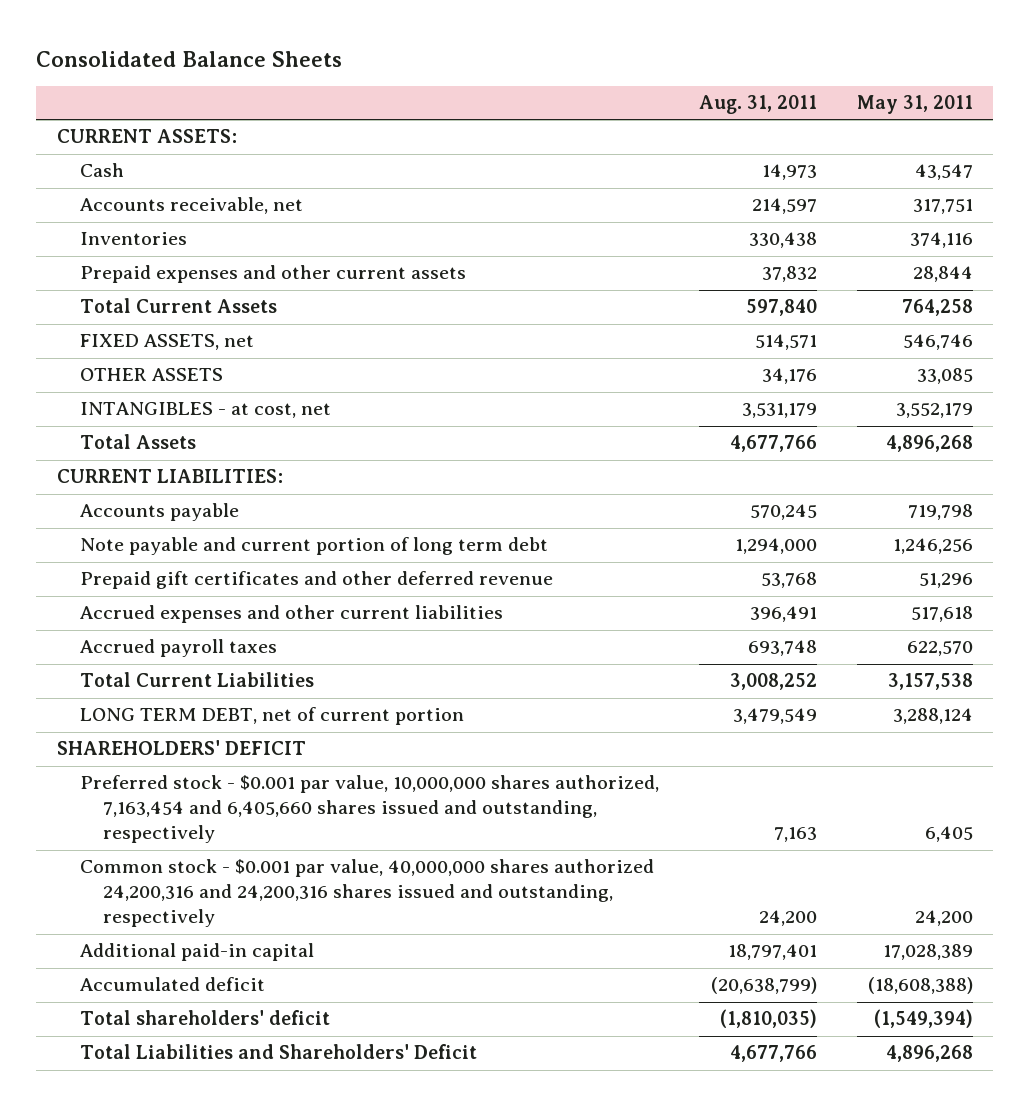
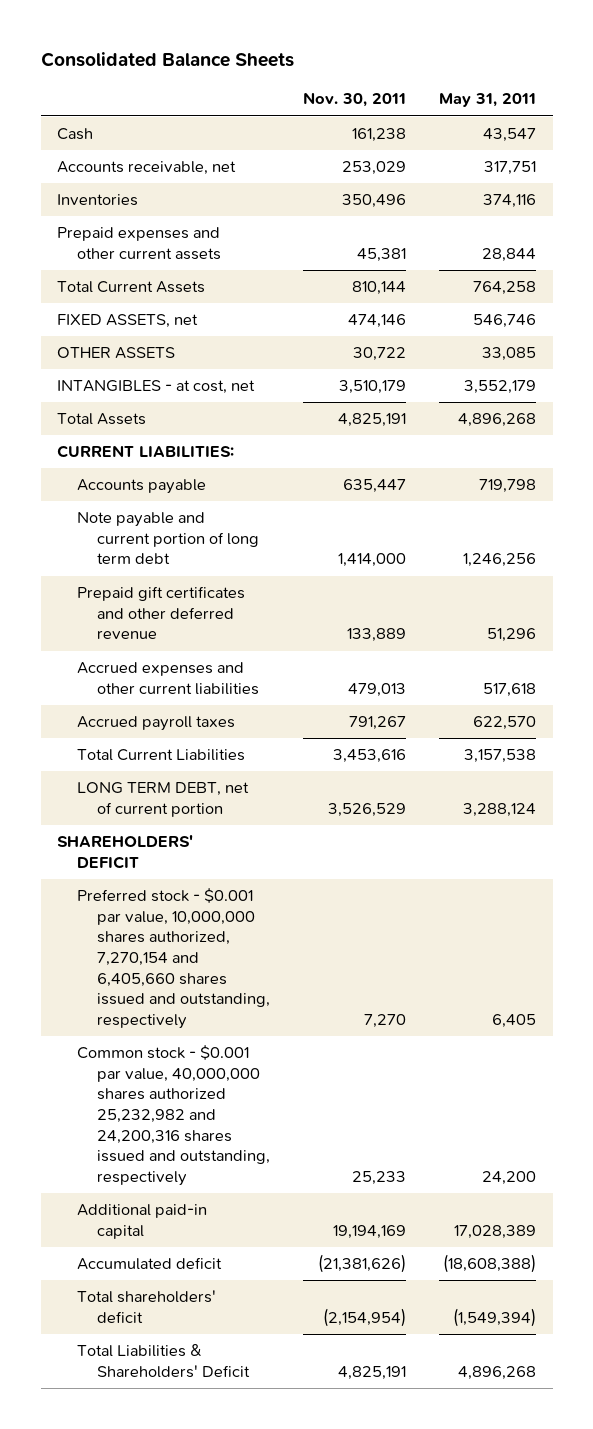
- | Aug. 31, 2011 | May 31, 2011
+ | Nov. 30, 2011 | May 31, 2011
- CURRENT ASSETS:
- Preferred stock - $0.001 par value, 10,000,000 shares authorized, 7,163,454 and 6,405,660 shares issued and outstanding, respectively | 7,163 | 6,405
- Common stock - $0.001 par value, 40,000,000 shares authorized 24,200,316 and 24,200,316 shares issued and outstanding, respectively | 24,200 | 24,200
+ Preferred stock - $0.001 par value, 10,000,000 shares authorized, 7,270,154 and 6,405,660 shares issued and outstanding, respectively | 7,270 | 6,405
+ Common stock - $0.001 par value, 40,000,000 shares authorized 25,232,982 and 24,200,316 shares issued and outstanding, respectively | 25,233 | 24,200
- Total Liabilities and Shareholders' Deficit | 4,677,766 | 4,896,268
+ Total Liabilities & Shareholders' Deficit | 4,825,191 | 4,896,268

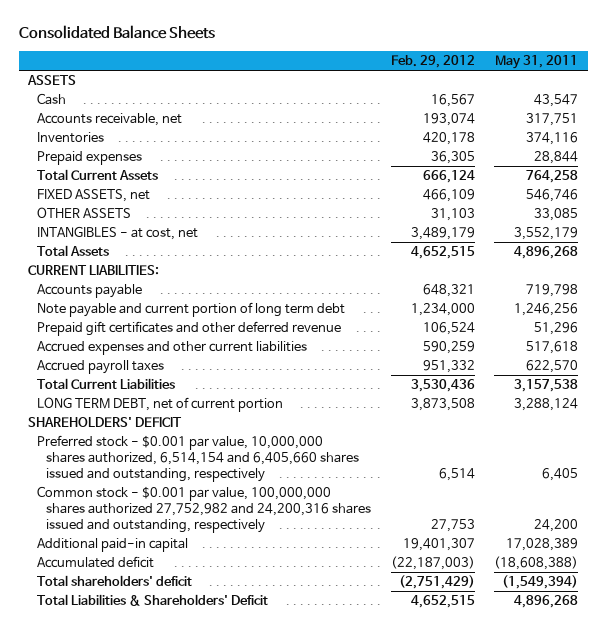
- | Nov. 30, 2011 | May 31, 2011
+ | Feb. 29, 2012 | May 31, 2011
+ ASSETS
- Prepaid expenses and other current assets | 45,381 | 28,844
+ Prepaid expenses | 36,305 | 28,844
- Preferred stock - $0.001 par value, 10,000,000 shares authorized, 7,270,154 and 6,405,660 shares issued and outstanding, respectively | 7,270 | 6,405
- Common stock - $0.001 par value, 40,000,000 shares authorized 25,232,982 and 24,200,316 shares issued and outstanding, respectively | 25,233 | 24,200
+ Preferred stock - $0.001 par value, 10,000,000 shares authorized, 6,514,154 and 6,405,660 shares issued and outstanding, respectively | 6,514 | 6,405
+ Common stock - $0.001 par value, 100,000,000 shares authorized 27,752,982 and 24,200,316 shares issued and outstanding, respectively | 27,753 | 24,200

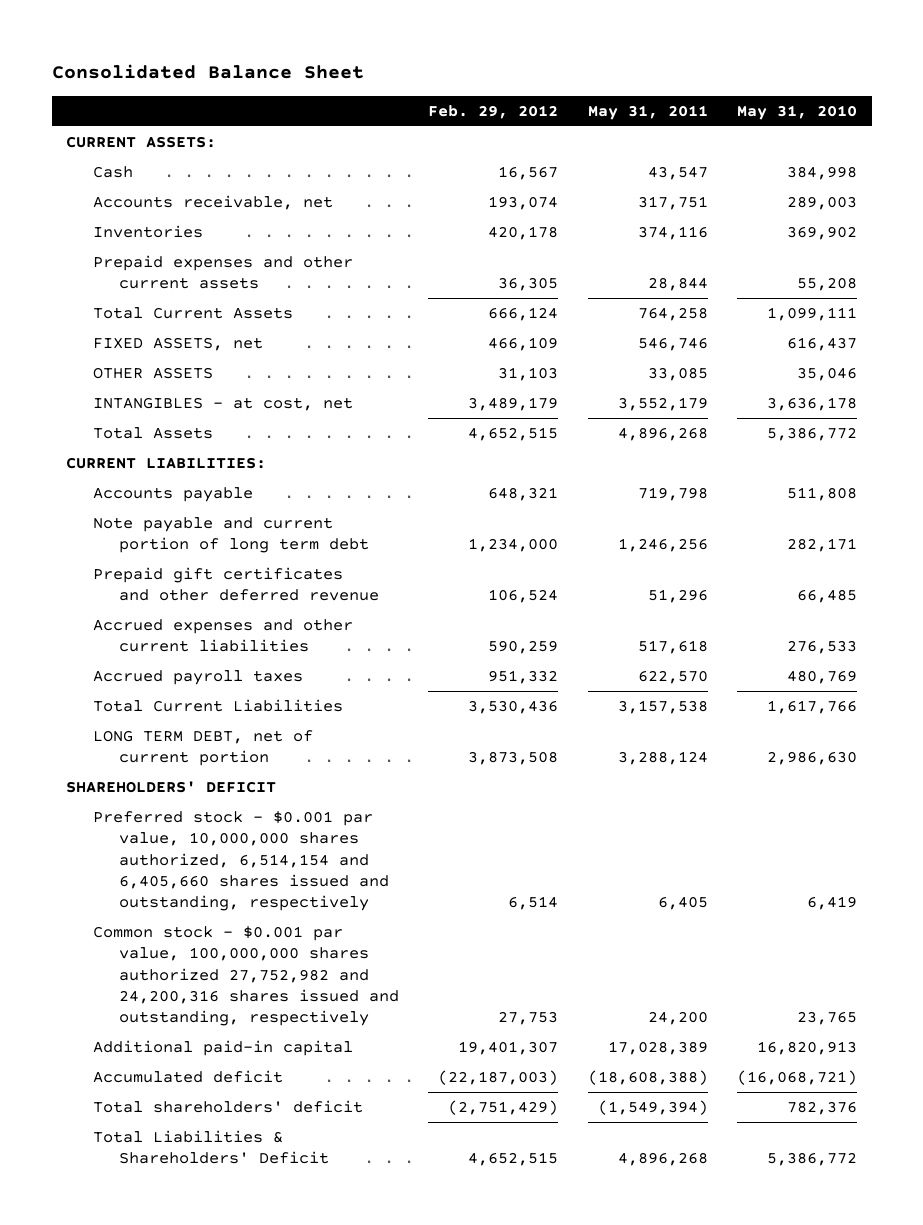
- Consolidated Balance Sheets
+ Consolidated Balance Sheet
- | Feb. 29, 2012 | May 31, 2011
+ | Feb. 29, 2012 | May 31, 2011 | May 31, 2010
- ASSETS
+ CURRENT ASSETS:
- Prepaid expenses | 36,305 | 28,844
+ Prepaid expenses and other current assets | 36,305 | 28,844 | 55,208

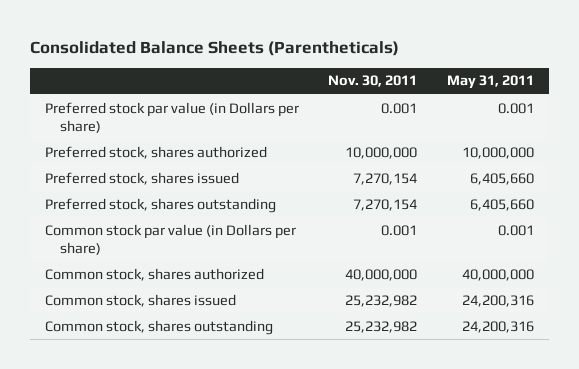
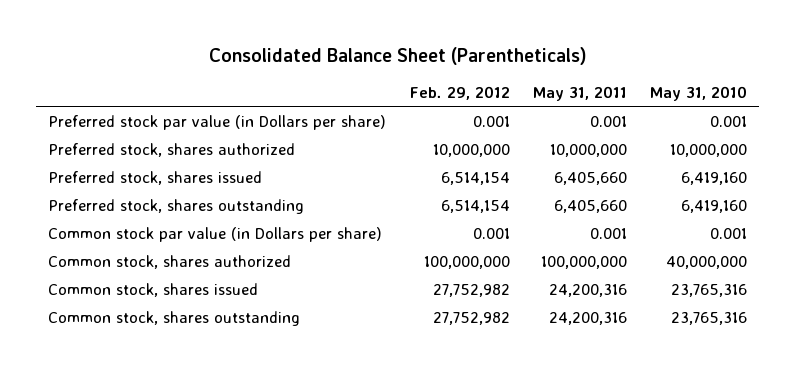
- Consolidated Balance Sheets (Parentheticals)
+ Consolidated Balance Sheet (Parentheticals)
- | Nov. 30, 2011 | May 31, 2011
+ | Feb. 29, 2012 | May 31, 2011 | May 31, 2010
- Common stock, shares authorized | 40,000,000 | 40,000,000
+ Common stock, shares authorized | 100,000,000 | 100,000,000 | 40,000,000

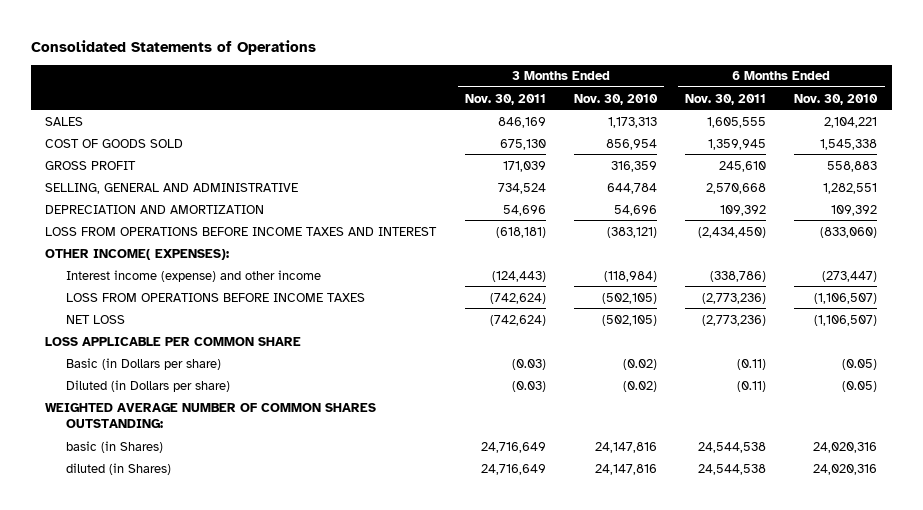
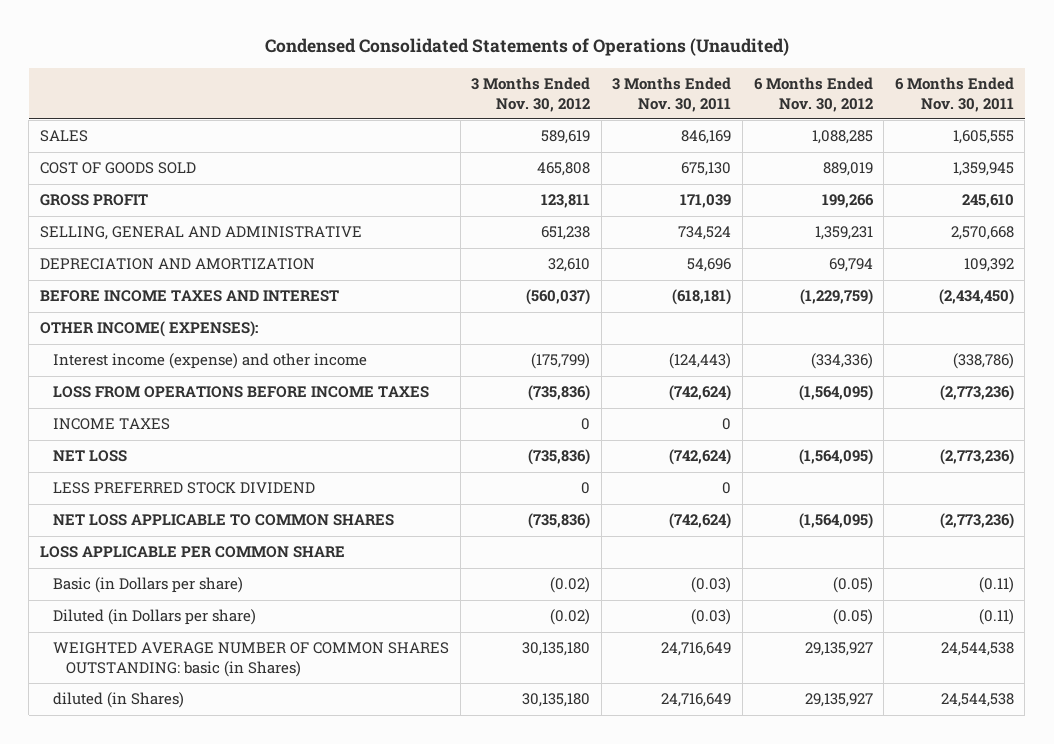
- Consolidated Statements of Operations
+ Condensed Consolidated Statements of Operations (Unaudited)
- | 3 Months Ended Nov. 30, 2011 | 3 Months Ended Nov. 30, 2010 | 6 Months Ended Nov. 30, 2011 | 6 Months Ended Nov. 30, 2010
+ | 3 Months Ended Nov. 30, 2012 | 3 Months Ended Nov. 30, 2011 | 6 Months Ended Nov. 30, 2012 | 6 Months Ended Nov. 30, 2011
- LOSS FROM OPERATIONS BEFORE INCOME TAXES AND INTEREST | (618,181) | (383,121) | (2,434,450) | (833,060)
+ BEFORE INCOME TAXES AND INTEREST | (560,037) | (618,181) | (1,229,759) | (2,434,450)
+ INCOME TAXES | 0 | 0 | |
+ LESS PREFERRED STOCK DIVIDEND | 0 | 0 | |
+ NET LOSS APPLICABLE TO COMMON SHARES | (735,836) | (742,624) | (1,564,095) | (2,773,236)
- WEIGHTED AVERAGE NUMBER OF COMMON SHARES OUTSTANDING:
- basic (in Shares) | 24,716,649 | 24,147,816 | 24,544,538 | 24,020,316
+ WEIGHTED AVERAGE NUMBER OF COMMON SHARES OUTSTANDING: basic (in Shares) | 30,135,180 | 24,716,649 | 29,135,927 | 24,544,538

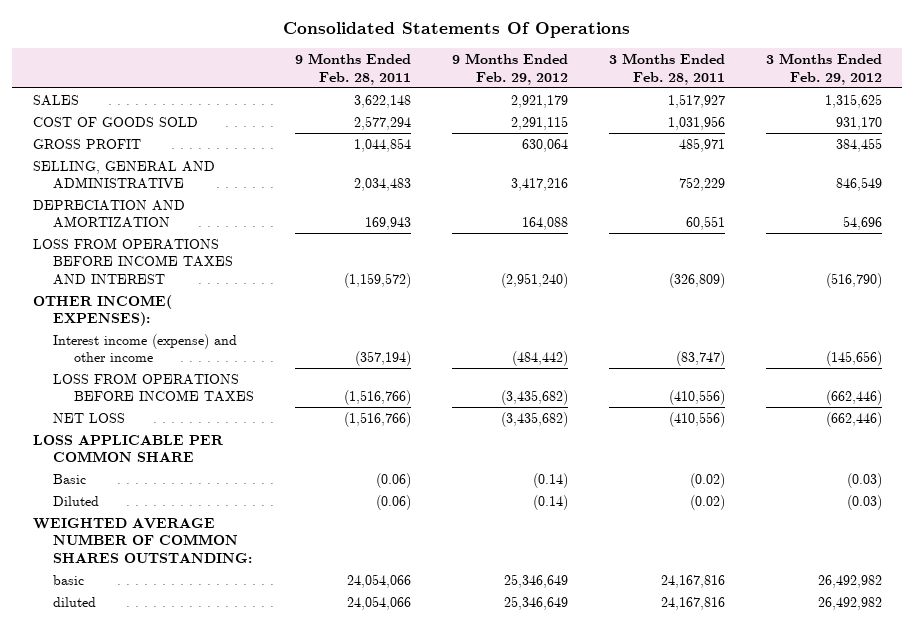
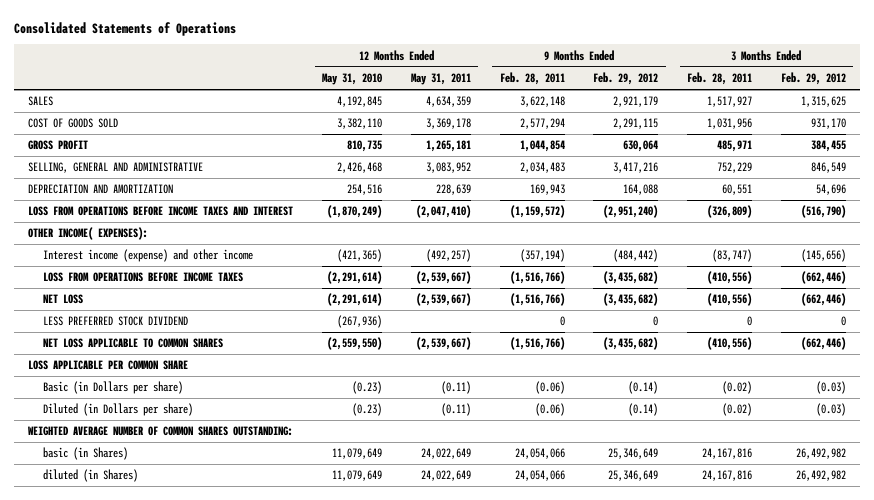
- Consolidated Statements Of Operations
+ Consolidated Statements of Operations
- | 9 Months Ended Feb. 28, 2011 | 9 Months Ended Feb. 29, 2012 | 3 Months Ended Feb. 28, 2011 | 3 Months Ended Feb. 29, 2012
+ | 12 Months Ended May 31, 2010 | 12 Months Ended May 31, 2011 | 9 Months Ended Feb. 28, 2011 | 9 Months Ended Feb. 29, 2012 | 3 Months Ended Feb. 28, 2011 | 3 Months Ended Feb. 29, 2012
+ LESS PREFERRED STOCK DIVIDEND | (267,936) | | 0 | 0 | 0 | 0
+ NET LOSS APPLICABLE TO COMMON SHARES | (2,559,550) | (2,539,667) | (1,516,766) | (3,435,682) | (410,556) | (662,446)
- Basic | (0.06) | (0.14) | (0.02) | (0.03)
- Diluted | (0.06) | (0.14) | (0.02) | (0.03)
+ Basic (in Dollars per share) | (0.23) | (0.11) | (0.06) | (0.14) | (0.02) | (0.03)
+ Diluted (in Dollars per share) | (0.23) | (0.11) | (0.06) | (0.14) | (0.02) | (0.03)
- basic | 24,054,066 | 25,346,649 | 24,167,816 | 26,492,982
- diluted | 24,054,066 | 25,346,649 | 24,167,816 | 26,492,982
+ basic (in Shares) | 11,079,649 | 24,022,649 | 24,054,066 | 25,346,649 | 24,167,816 | 26,492,982
+ diluted (in Shares) | 11,079,649 | 24,022,649 | 24,054,066 | 25,346,649 | 24,167,816 | 26,492,982

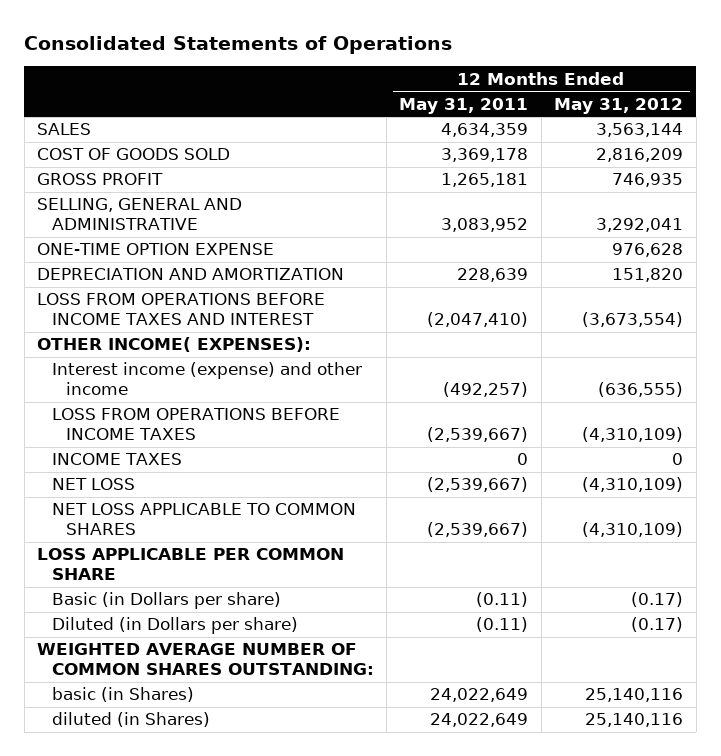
- | 12 Months Ended May 31, 2010 | 12 Months Ended May 31, 2011 | 9 Months Ended Feb. 28, 2011 | 9 Months Ended Feb. 29, 2012 | 3 Months Ended Feb. 28, 2011 | 3 Months Ended Feb. 29, 2012
+ | 12 Months Ended May 31, 2011 | 12 Months Ended May 31, 2012
+ ONE-TIME OPTION EXPENSE | | 976,628
+ INCOME TAXES | 0 | 0
- LESS PREFERRED STOCK DIVIDEND | (267,936) | | 0 | 0 | 0 | 0

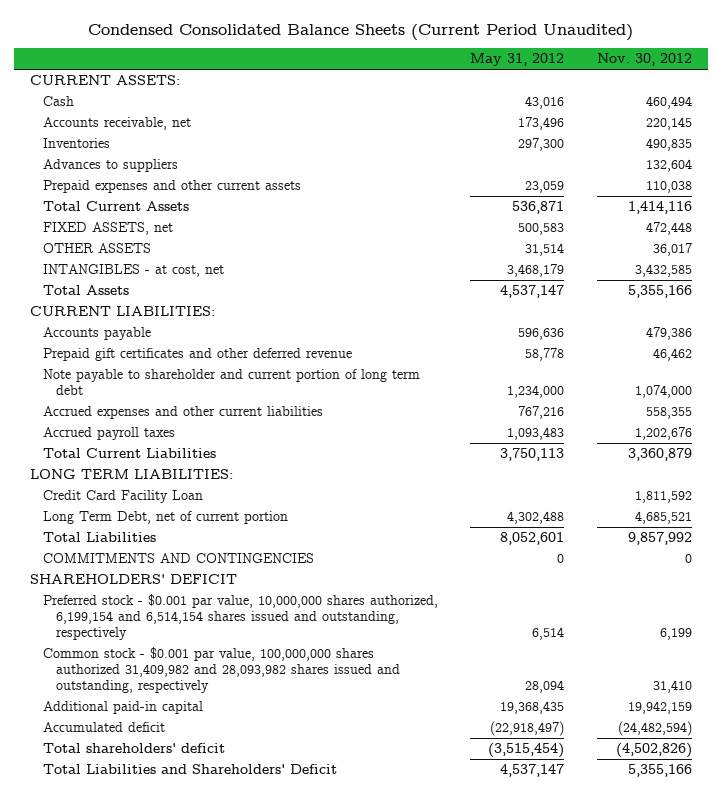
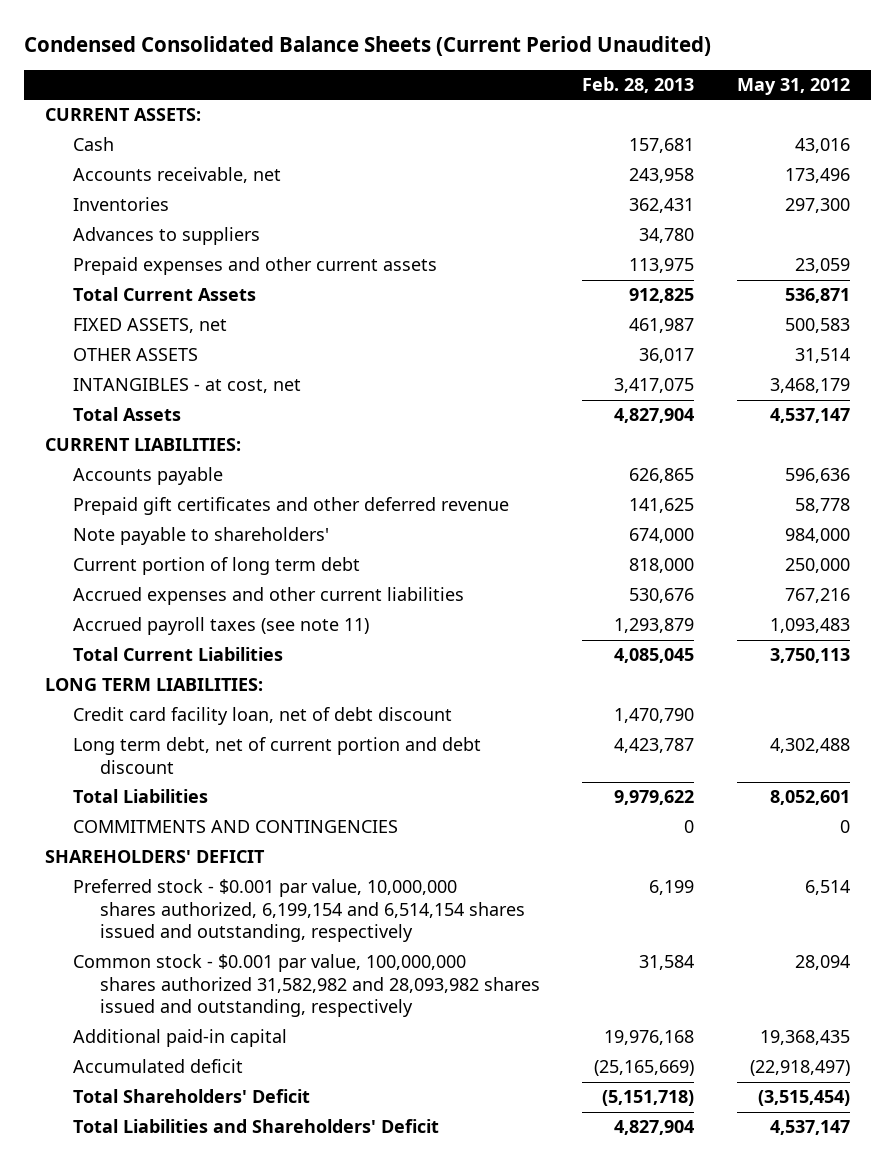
- | May 31, 2012 | Nov. 30, 2012
+ | Feb. 28, 2013 | May 31, 2012
- Note payable to shareholder and current portion of long term debt | 1,234,000 | 1,074,000
+ Note payable to shareholders' | 674,000 | 984,000
+ Current portion of long term debt | 818,000 | 250,000
- Accrued payroll taxes | 1,093,483 | 1,202,676
+ Accrued payroll taxes (see note 11) | 1,293,879 | 1,093,483
- Credit Card Facility Loan | | 1,811,592
- Long Term Debt, net of current portion | 4,302,488 | 4,685,521
+ Credit card facility loan, net of debt discount | 1,470,790 |
+ Long term debt, net of current portion and debt discount | 4,423,787 | 4,302,488
- Common stock - $0.001 par value, 100,000,000 shares authorized 31,409,982 and 28,093,982 shares issued and outstanding, respectively | 28,094 | 31,410
+ Common stock - $0.001 par value, 100,000,000 shares authorized 31,582,982 and 28,093,982 shares issued and outstanding, respectively | 31,584 | 28,094
- Total shareholders' deficit | (3,515,454) | (4,502,826)
+ Total Shareholders' Deficit | (5,151,718) | (3,515,454)

